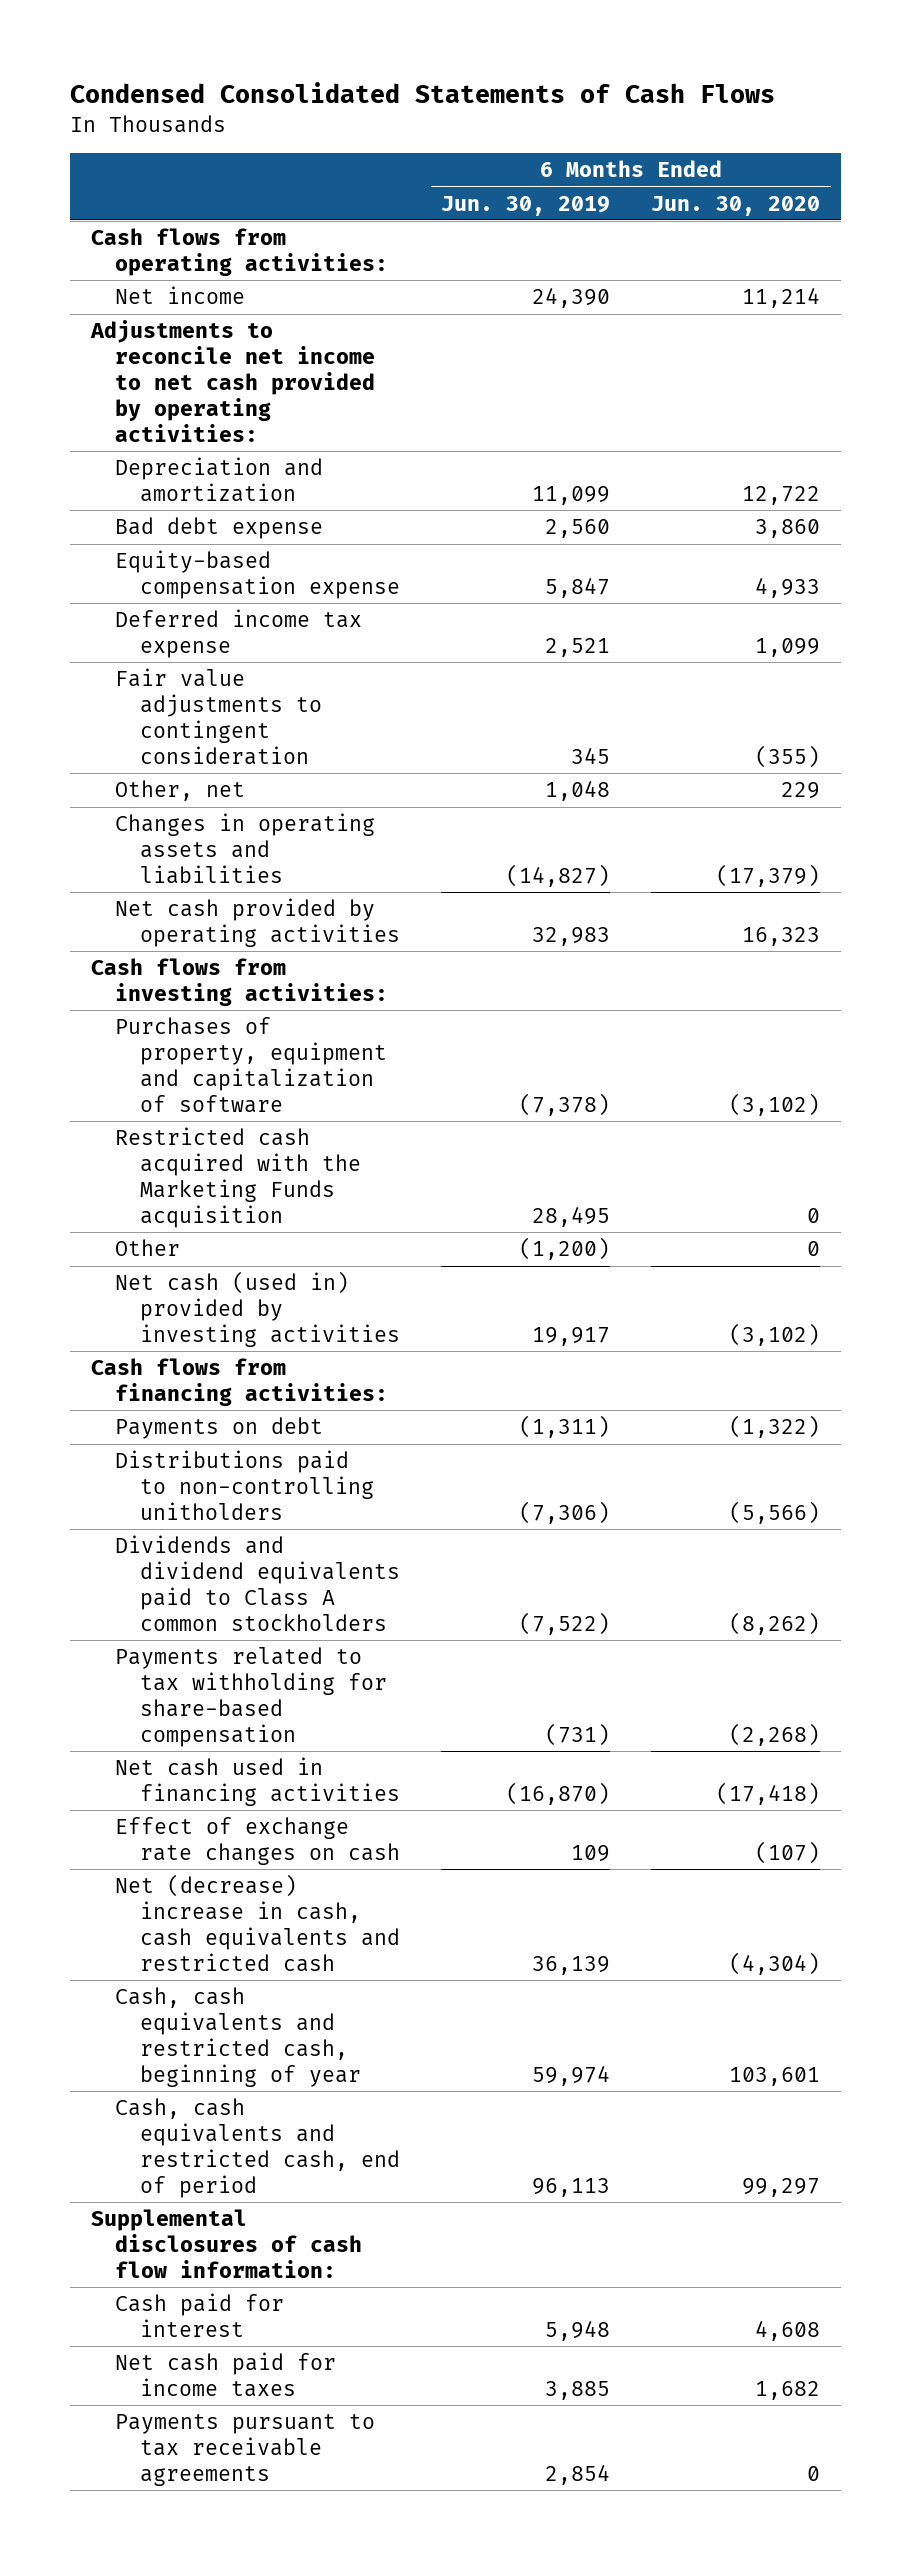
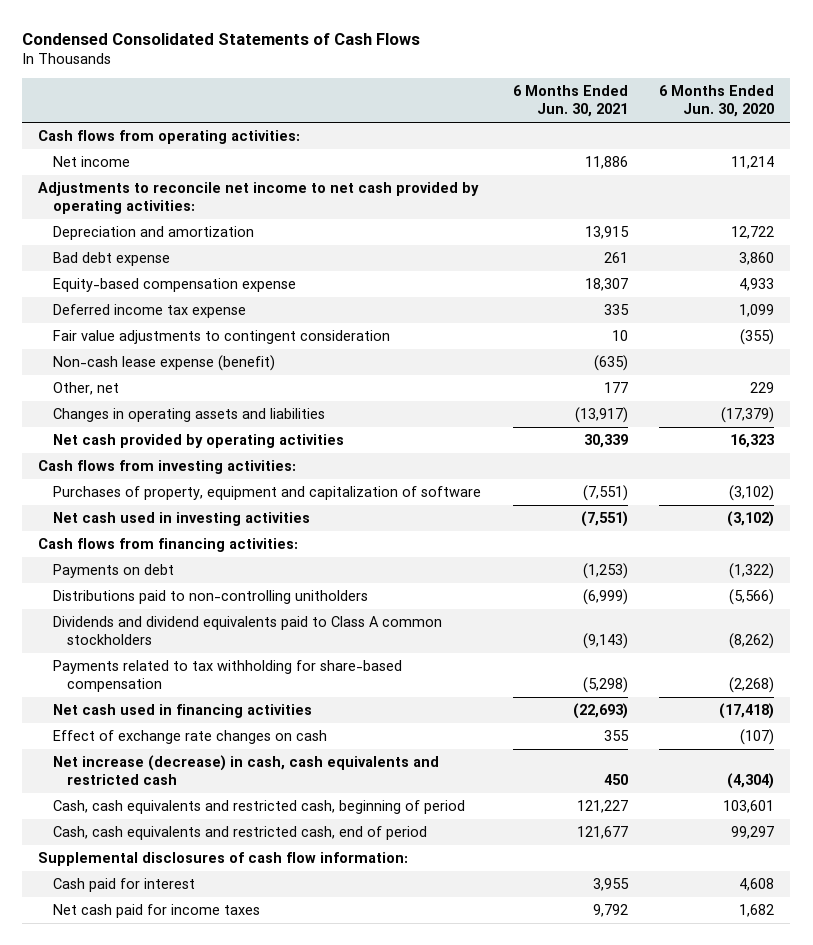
- | 6 Months Ended Jun. 30, 2019 | 6 Months Ended Jun. 30, 2020
+ | 6 Months Ended Jun. 30, 2021 | 6 Months Ended Jun. 30, 2020
+ Non-cash lease expense (benefit) | (635) |
- Restricted cash acquired with the Marketing Funds acquisition | 28,495 | 0
- Other | (1,200) | 0
- Net cash (used in) provided by investing activities | 19,917 | (3,102)
+ Net cash used in investing activities | (7,551) | (3,102)
- Net (decrease) increase in cash, cash equivalents and restricted cash | 36,139 | (4,304)
- Cash, cash equivalents and restricted cash, beginning of year | 59,974 | 103,601
+ Net increase (decrease) in cash, cash equivalents and restricted cash | 450 | (4,304)
+ Cash, cash equivalents and restricted cash, beginning of period | 121,227 | 103,601
- Payments pursuant to tax receivable agreements | 2,854 | 0

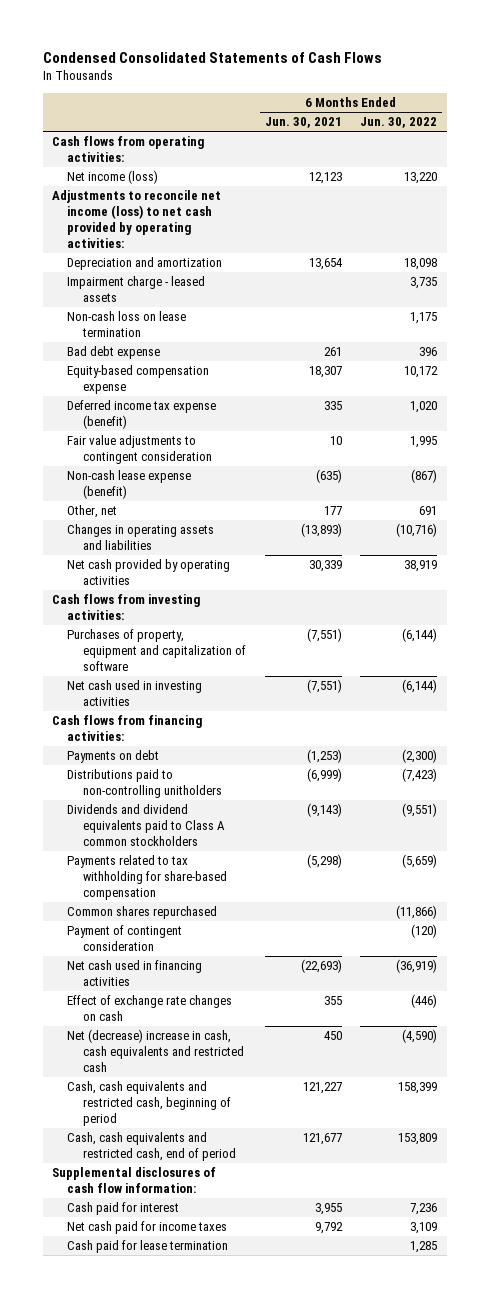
- | 6 Months Ended Jun. 30, 2021 | 6 Months Ended Jun. 30, 2020
+ | 6 Months Ended Jun. 30, 2021 | 6 Months Ended Jun. 30, 2022
- Net income | 11,886 | 11,214
- Adjustments to reconcile net income to net cash provided by operating activities:
- Depreciation and amortization | 13,915 | 12,722
+ Net income (loss) | 12,123 | 13,220
+ Adjustments to reconcile net income (loss) to net cash provided by operating activities:
+ Depreciation and amortization | 13,654 | 18,098
+ Impairment charge - leased assets | | 3,735
+ Non-cash loss on lease termination | | 1,175
- Deferred income tax expense | 335 | 1,099
+ Deferred income tax expense (benefit) | 335 | 1,020
- Changes in operating assets and liabilities | (13,917) | (17,379)
+ Changes in operating assets and liabilities | (13,893) | (10,716)
+ Common shares repurchased | | (11,866)
+ Payment of contingent consideration | | (120)
- Net increase (decrease) in cash, cash equivalents and restricted cash | 450 | (4,304)
+ Net (decrease) increase in cash, cash equivalents and restricted cash | 450 | (4,590)
+ Cash paid for lease termination | | 1,285

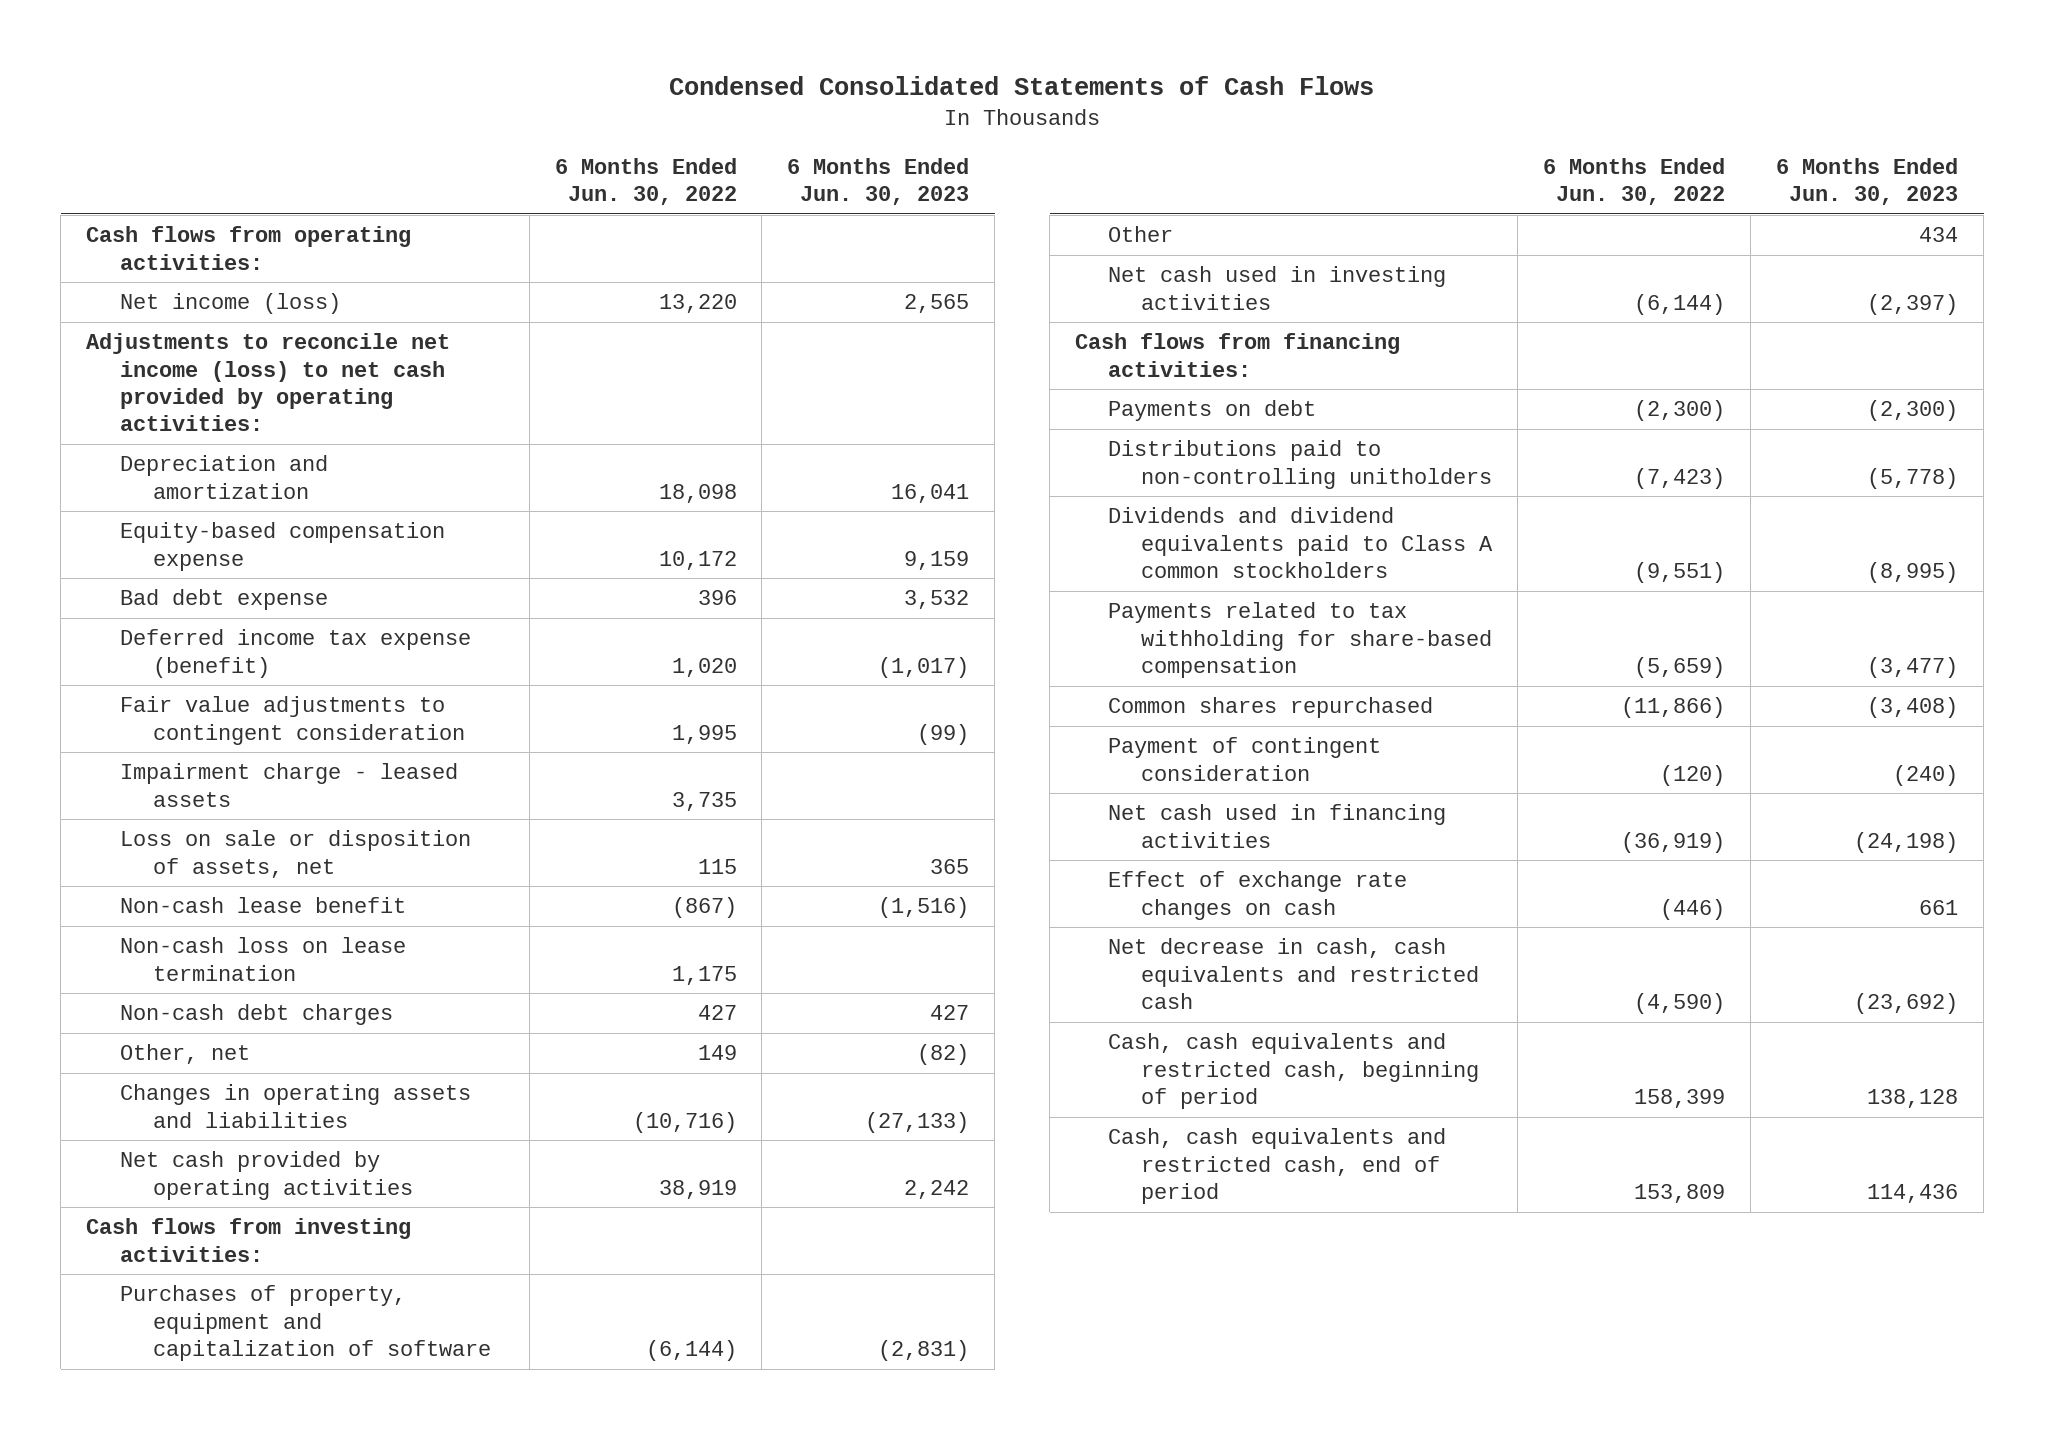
- | 6 Months Ended Jun. 30, 2021 | 6 Months Ended Jun. 30, 2022
+ | 6 Months Ended Jun. 30, 2022 | 6 Months Ended Jun. 30, 2023
moved down: Bad debt expense | 396 | 3,532
- Non-cash lease expense (benefit) | (635) | (867)
- Other, net | 177 | 691
moved down: Impairment charge - leased assets | 3,735 |
+ Loss on sale or disposition of assets, net | 115 | 365
+ Non-cash lease benefit | (867) | (1,516)
moved down: Non-cash loss on lease termination | 1,175 |
+ Non-cash debt charges | 427 | 427
+ Other, net | 149 | (82)
+ Other | | 434
- Net (decrease) increase in cash, cash equivalents and restricted cash | 450 | (4,590)
+ Net decrease in cash, cash equivalents and restricted cash | (4,590) | (23,692)
- Supplemental disclosures of cash flow information:
- Cash paid for interest | 3,955 | 7,236
- Net cash paid for income taxes | 9,792 | 3,109
- Cash paid for lease termination | | 1,285

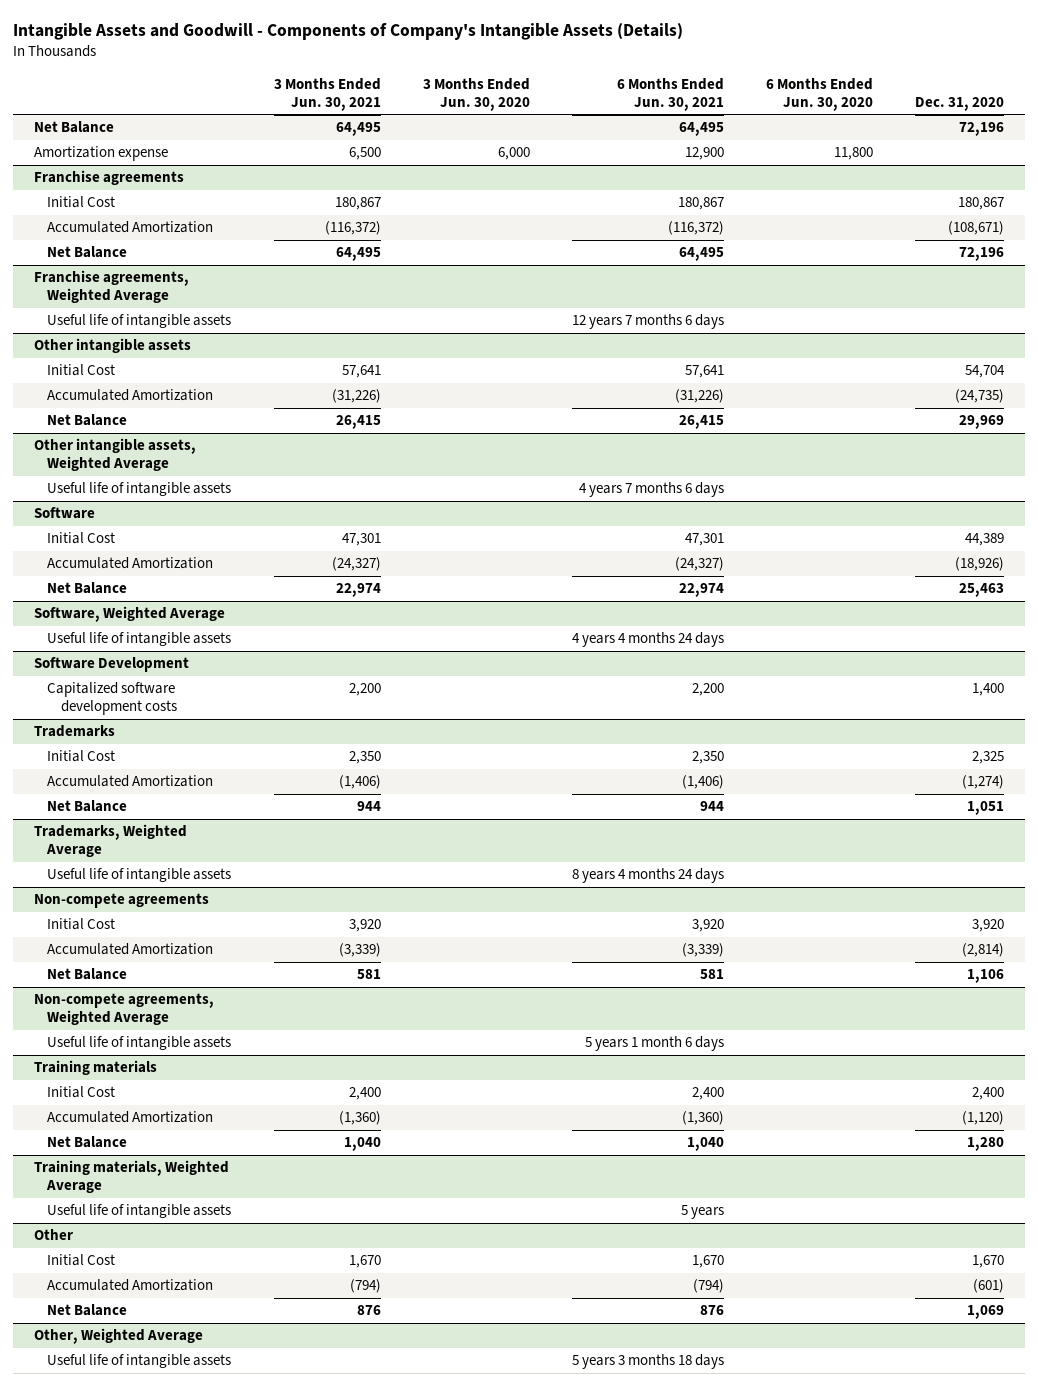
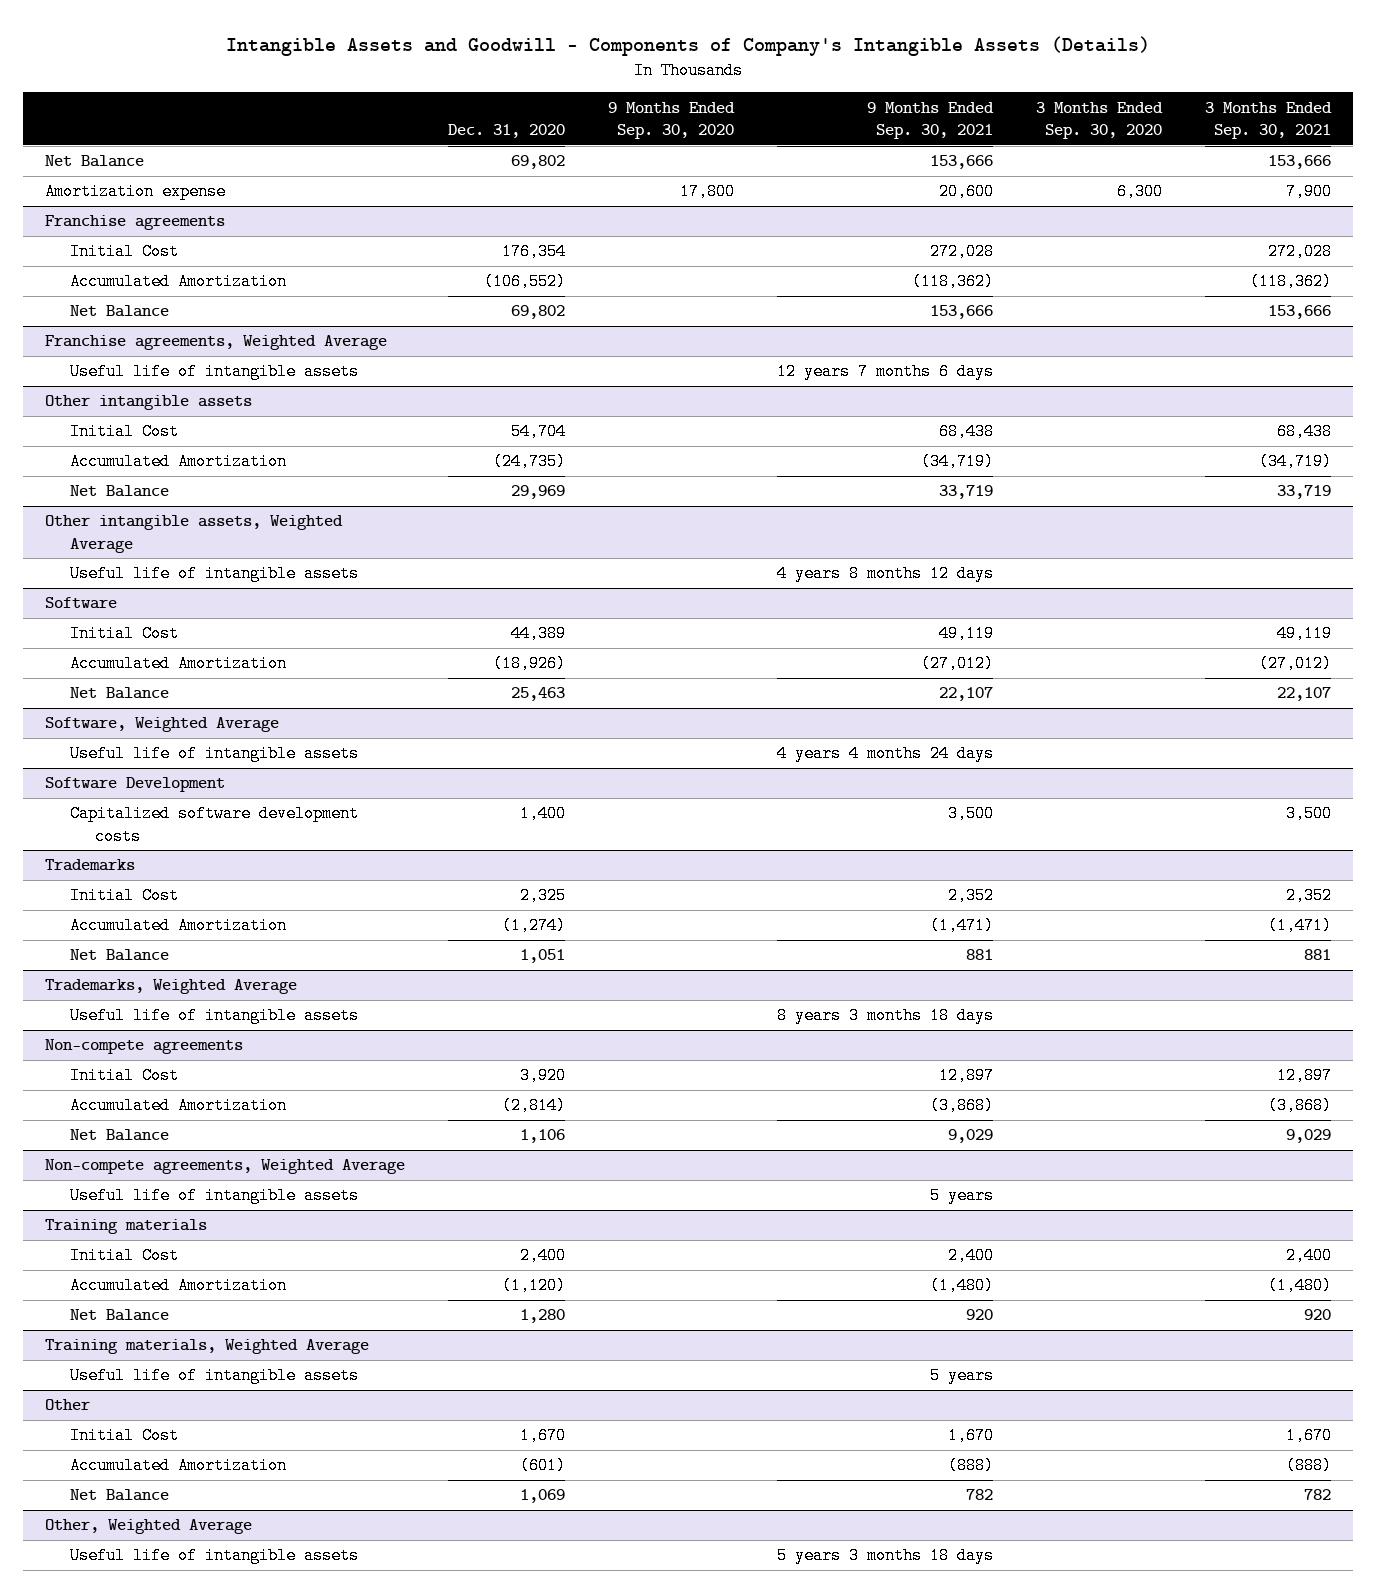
- | 3 Months Ended Jun. 30, 2021 | 3 Months Ended Jun. 30, 2020 | 6 Months Ended Jun. 30, 2021 | 6 Months Ended Jun. 30, 2020 | Dec. 31, 2020
+ | Dec. 31, 2020 | 9 Months Ended Sep. 30, 2020 | 9 Months Ended Sep. 30, 2021 | 3 Months Ended Sep. 30, 2020 | 3 Months Ended Sep. 30, 2021
- Net Balance | 64,495 | | 64,495 | | 72,196
+ Net Balance | 69,802 | | 153,666 | | 153,666
@ Franchise agreements
- Initial Cost | 180,867 | | 180,867 | | 180,867
- Accumulated Amortization | (116,372) | | (116,372) | | (108,671)
- Net Balance | 64,495 | | 64,495 | | 72,196
+ Initial Cost | 176,354 | | 272,028 | | 272,028
+ Accumulated Amortization | (106,552) | | (118,362) | | (118,362)
+ Net Balance | 69,802 | | 153,666 | | 153,666

